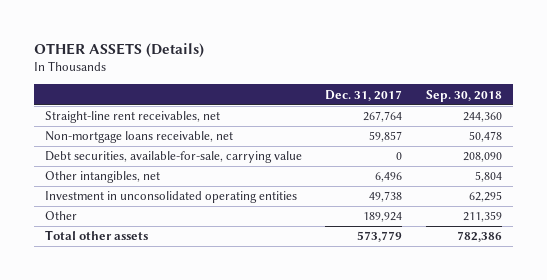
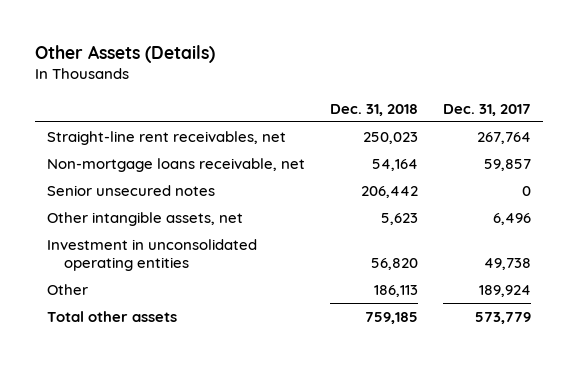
- OTHER ASSETS (Details)
+ Other Assets (Details)
- | Dec. 31, 2017 | Sep. 30, 2018
+ | Dec. 31, 2018 | Dec. 31, 2017
- Debt securities, available-for-sale, carrying value | 0 | 208,090
- Other intangibles, net | 6,496 | 5,804
+ Senior unsecured notes | 206,442 | 0
+ Other intangible assets, net | 5,623 | 6,496

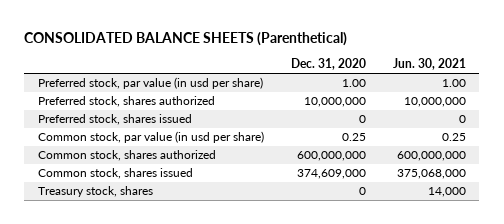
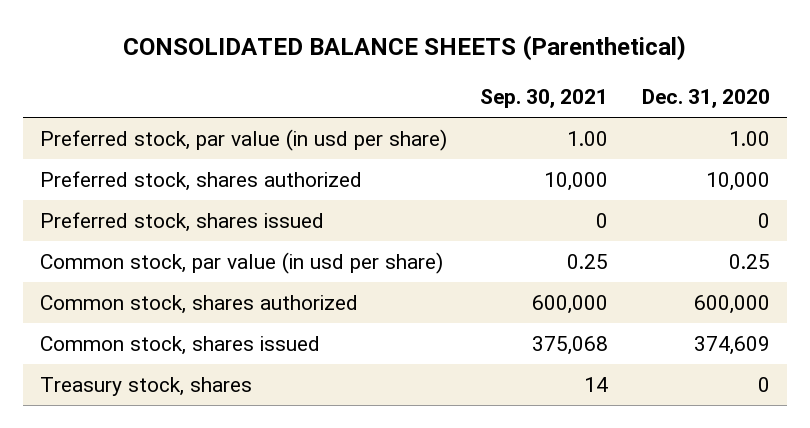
- | Dec. 31, 2020 | Jun. 30, 2021
+ | Sep. 30, 2021 | Dec. 31, 2020
- Preferred stock, shares authorized | 10,000,000 | 10,000,000
+ Preferred stock, shares authorized | 10,000 | 10,000
- Common stock, shares authorized | 600,000,000 | 600,000,000
- Common stock, shares issued | 374,609,000 | 375,068,000
+ Common stock, shares authorized | 600,000 | 600,000
+ Common stock, shares issued | 375,068 | 374,609

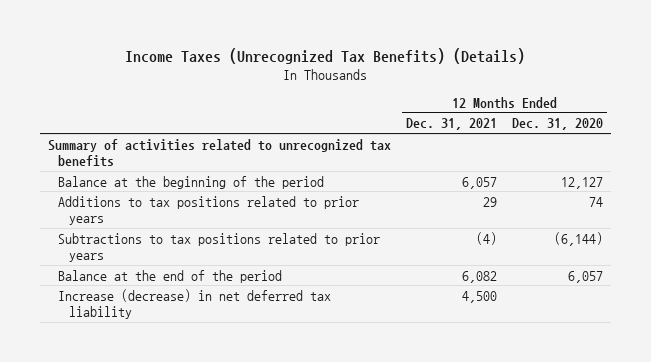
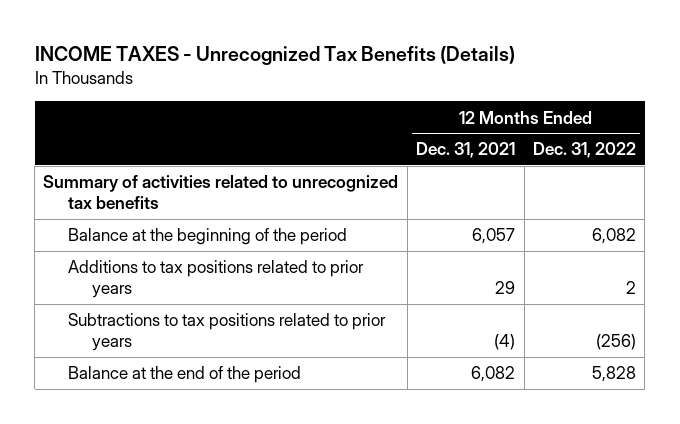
- Income Taxes (Unrecognized Tax Benefits) (Details)
+ INCOME TAXES - Unrecognized Tax Benefits (Details)
- | 12 Months Ended Dec. 31, 2021 | 12 Months Ended Dec. 31, 2020
+ | 12 Months Ended Dec. 31, 2021 | 12 Months Ended Dec. 31, 2022
- Increase (decrease) in net deferred tax liability | 4,500 |

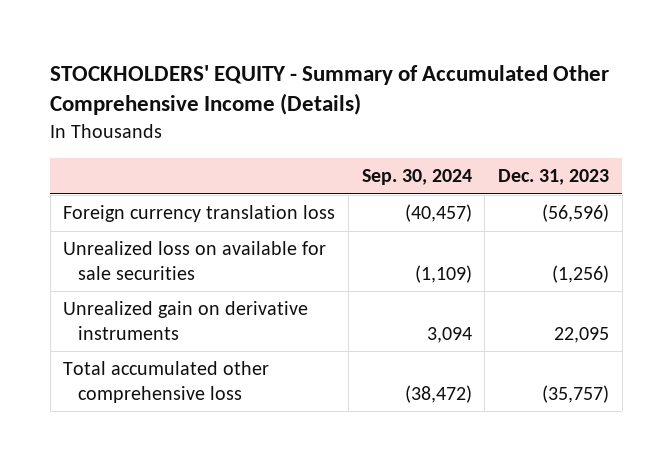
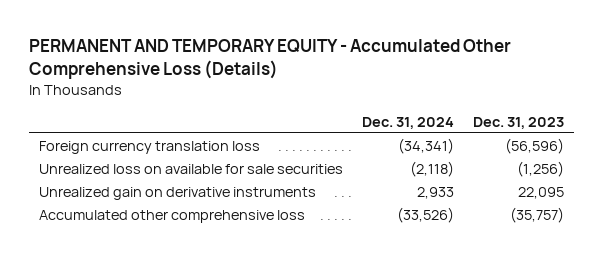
- STOCKHOLDERS' EQUITY - Summary of Accumulated Other Comprehensive Income (Details)
+ PERMANENT AND TEMPORARY EQUITY - Accumulated Other Comprehensive Loss (Details)
- | Sep. 30, 2024 | Dec. 31, 2023
+ | Dec. 31, 2024 | Dec. 31, 2023
- Total accumulated other comprehensive loss | (38,472) | (35,757)
+ Accumulated other comprehensive loss | (33,526) | (35,757)

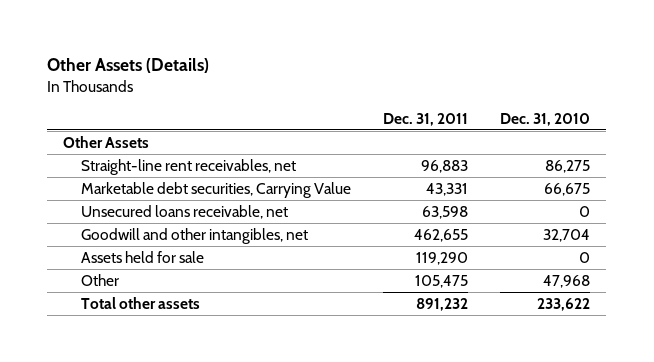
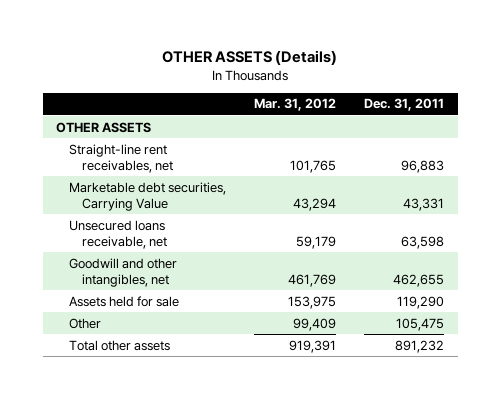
- Other Assets (Details)
+ OTHER ASSETS (Details)
- | Dec. 31, 2011 | Dec. 31, 2010
+ | Mar. 31, 2012 | Dec. 31, 2011
- Other Assets
+ OTHER ASSETS

